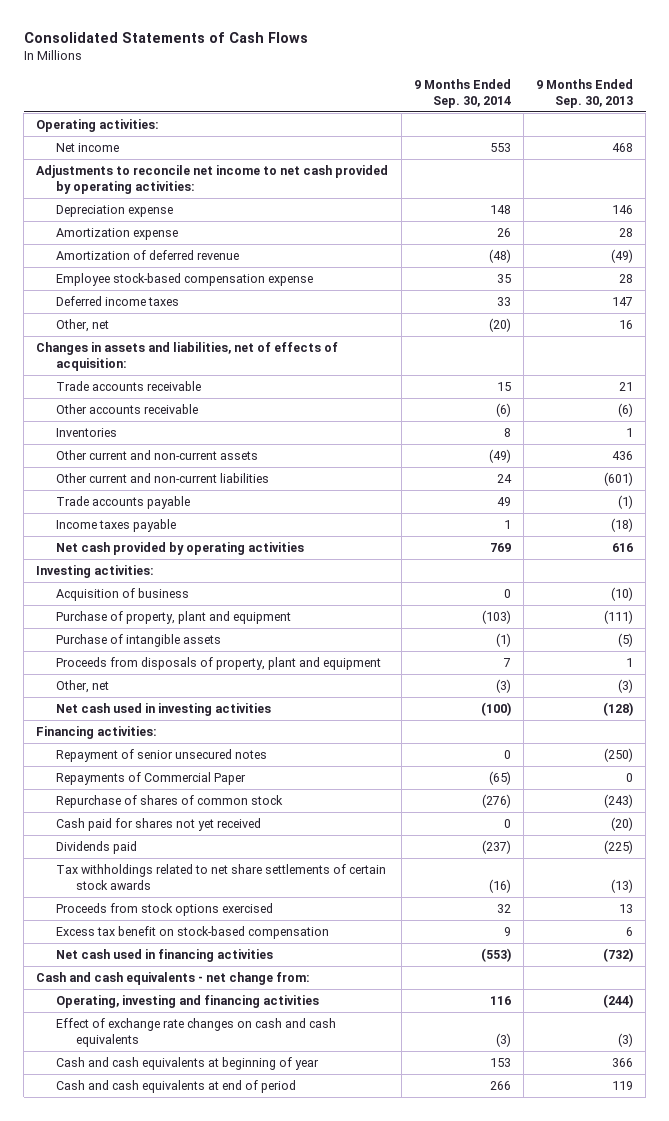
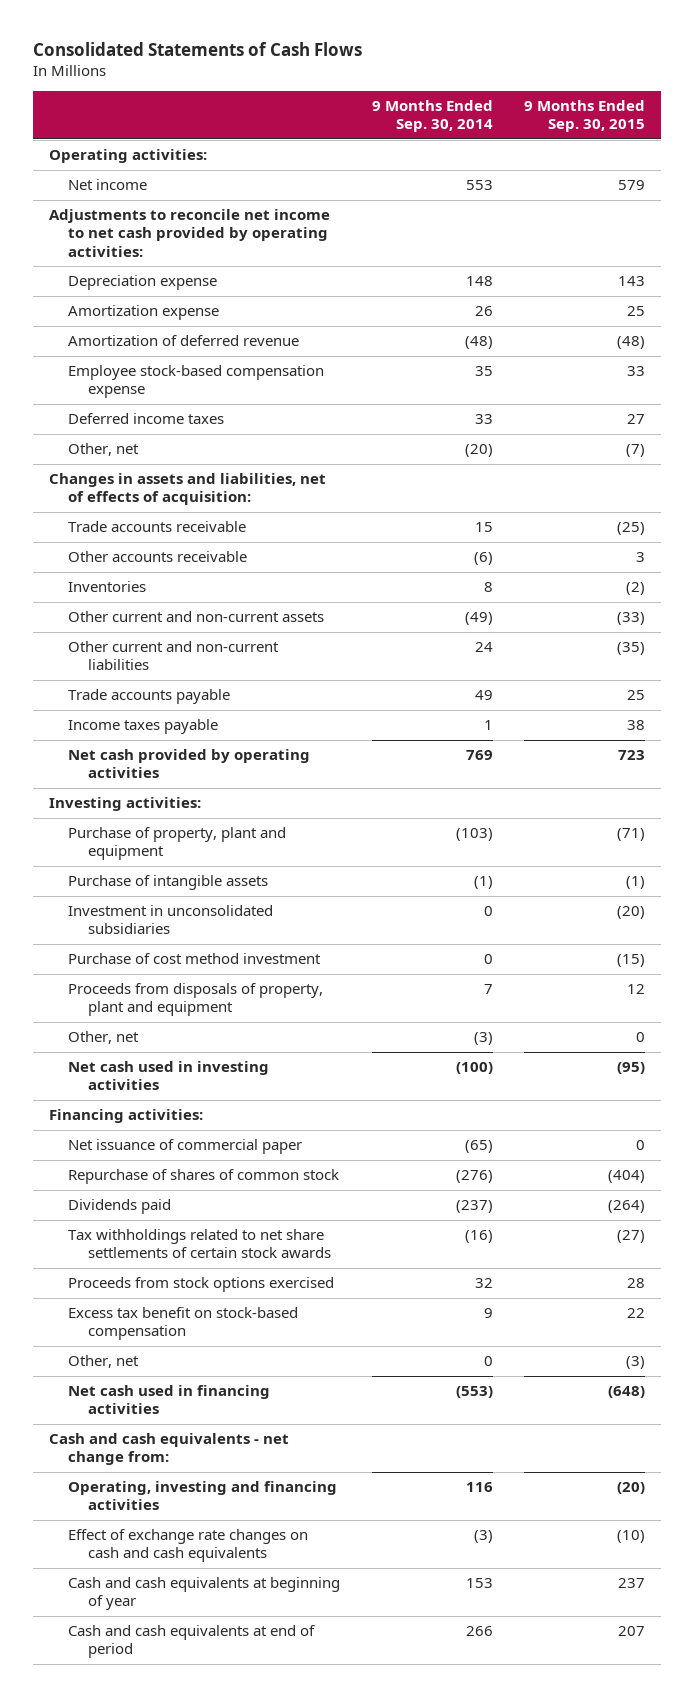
- | 9 Months Ended Sep. 30, 2014 | 9 Months Ended Sep. 30, 2013
+ | 9 Months Ended Sep. 30, 2014 | 9 Months Ended Sep. 30, 2015
- Acquisition of business | 0 | (10)
+ Investment in unconsolidated subsidiaries | 0 | (20)
+ Purchase of cost method investment | 0 | (15)
- Repayment of senior unsecured notes | 0 | (250)
- Repayments of Commercial Paper | (65) | 0
+ Net issuance of commercial paper | (65) | 0
- Cash paid for shares not yet received | 0 | (20)
+ Other, net | 0 | (3)

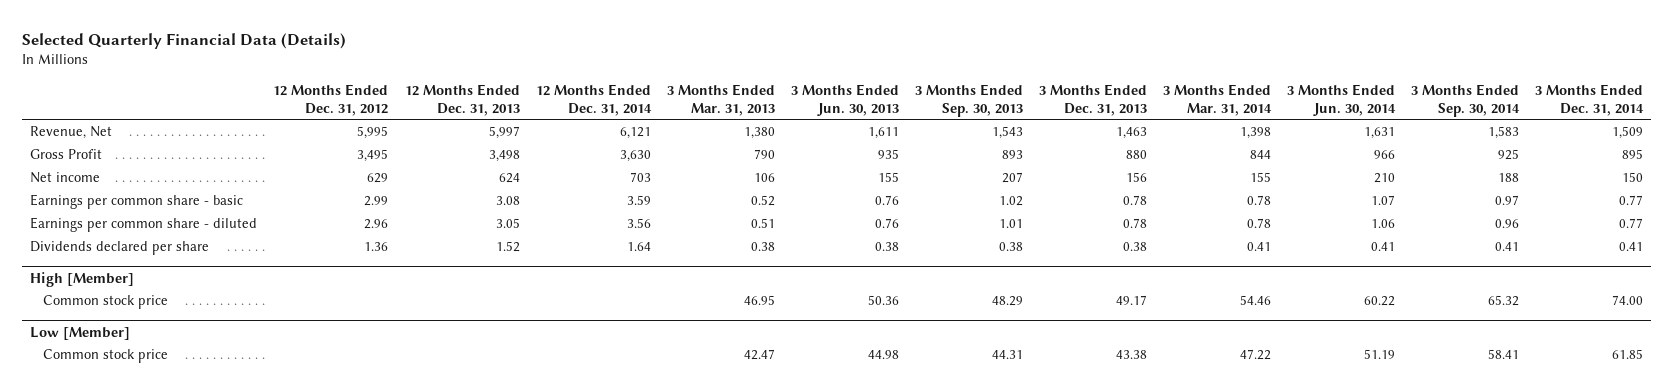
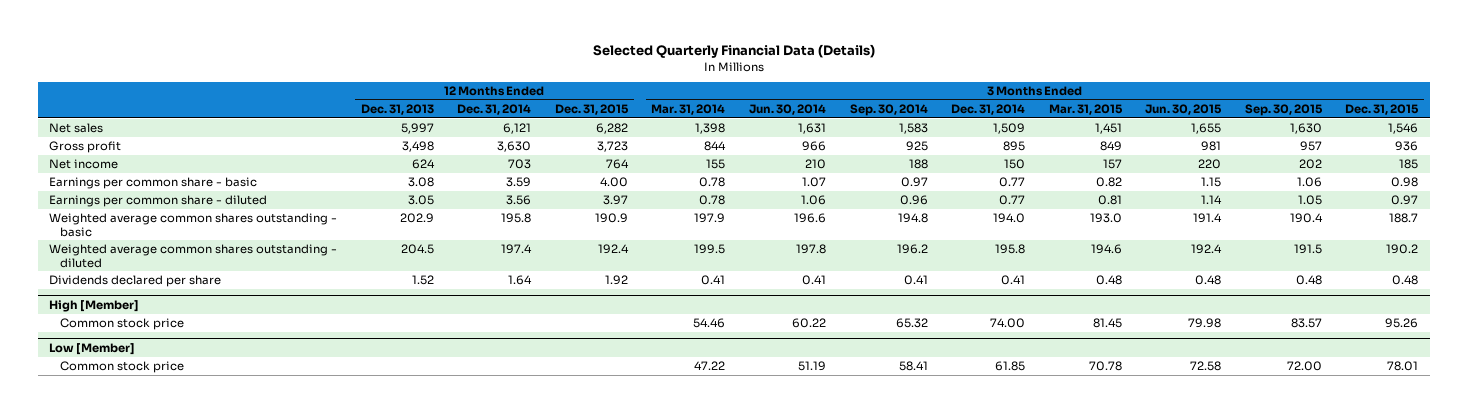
- | 12 Months Ended Dec. 31, 2012 | 12 Months Ended Dec. 31, 2013 | 12 Months Ended Dec. 31, 2014 | 3 Months Ended Mar. 31, 2013 | 3 Months Ended Jun. 30, 2013 | 3 Months Ended Sep. 30, 2013 | 3 Months Ended Dec. 31, 2013 | 3 Months Ended Mar. 31, 2014 | 3 Months Ended Jun. 30, 2014 | 3 Months Ended Sep. 30, 2014 | 3 Months Ended Dec. 31, 2014
+ | 12 Months Ended Dec. 31, 2013 | 12 Months Ended Dec. 31, 2014 | 12 Months Ended Dec. 31, 2015 | 3 Months Ended Mar. 31, 2014 | 3 Months Ended Jun. 30, 2014 | 3 Months Ended Sep. 30, 2014 | 3 Months Ended Dec. 31, 2014 | 3 Months Ended Mar. 31, 2015 | 3 Months Ended Jun. 30, 2015 | 3 Months Ended Sep. 30, 2015 | 3 Months Ended Dec. 31, 2015
- Revenue, Net | 5,995 | 5,997 | 6,121 | 1,380 | 1,611 | 1,543 | 1,463 | 1,398 | 1,631 | 1,583 | 1,509
- Gross Profit | 3,495 | 3,498 | 3,630 | 790 | 935 | 893 | 880 | 844 | 966 | 925 | 895
+ Net sales | 5,997 | 6,121 | 6,282 | 1,398 | 1,631 | 1,583 | 1,509 | 1,451 | 1,655 | 1,630 | 1,546
+ Gross profit | 3,498 | 3,630 | 3,723 | 844 | 966 | 925 | 895 | 849 | 981 | 957 | 936
+ Weighted average common shares outstanding - basic | 202.9 | 195.8 | 190.9 | 197.9 | 196.6 | 194.8 | 194.0 | 193.0 | 191.4 | 190.4 | 188.7
+ Weighted average common shares outstanding - diluted | 204.5 | 197.4 | 192.4 | 199.5 | 197.8 | 196.2 | 195.8 | 194.6 | 192.4 | 191.5 | 190.2

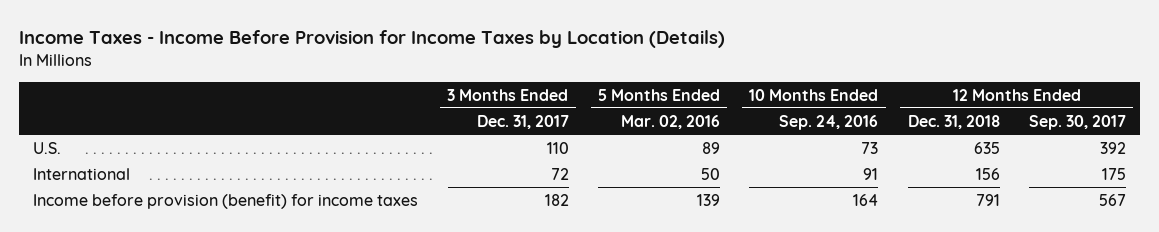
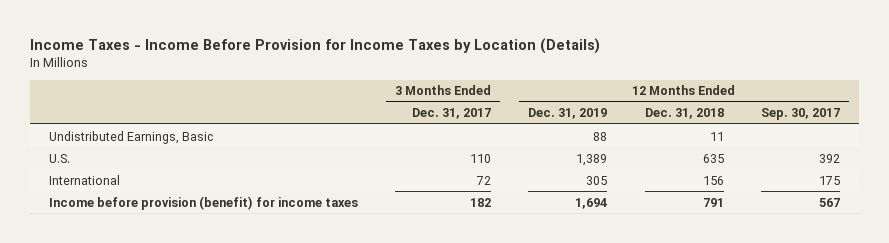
- | 3 Months Ended Dec. 31, 2017 | 5 Months Ended Mar. 02, 2016 | 10 Months Ended Sep. 24, 2016 | 12 Months Ended Dec. 31, 2018 | 12 Months Ended Sep. 30, 2017
+ | 3 Months Ended Dec. 31, 2017 | 12 Months Ended Dec. 31, 2019 | 12 Months Ended Dec. 31, 2018 | 12 Months Ended Sep. 30, 2017
+ Undistributed Earnings, Basic | | 88 | 11 |

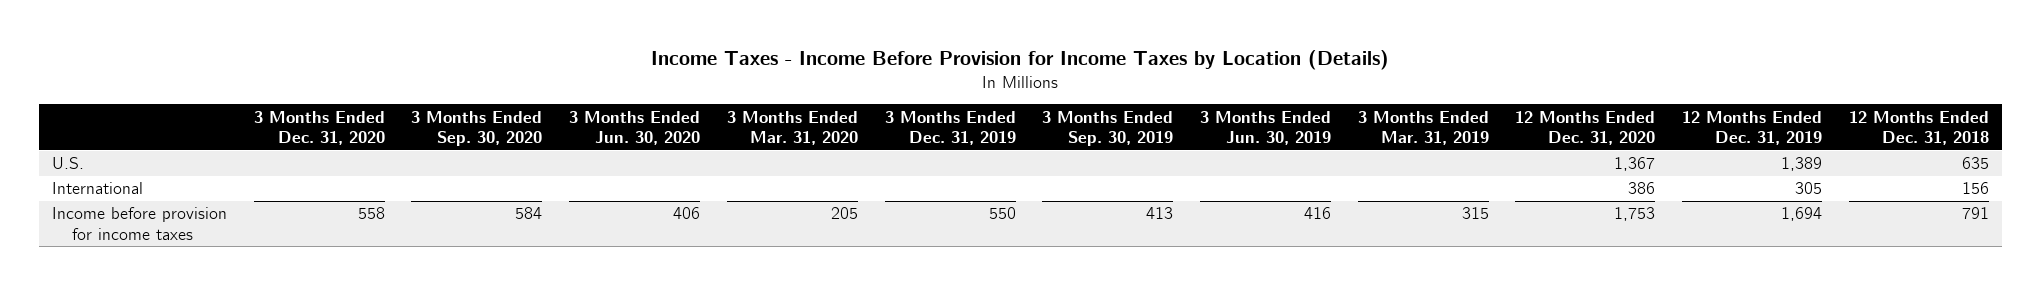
- | 3 Months Ended Dec. 31, 2017 | 12 Months Ended Dec. 31, 2019 | 12 Months Ended Dec. 31, 2018 | 12 Months Ended Sep. 30, 2017
+ | 3 Months Ended Dec. 31, 2020 | 3 Months Ended Sep. 30, 2020 | 3 Months Ended Jun. 30, 2020 | 3 Months Ended Mar. 31, 2020 | 3 Months Ended Dec. 31, 2019 | 3 Months Ended Sep. 30, 2019 | 3 Months Ended Jun. 30, 2019 | 3 Months Ended Mar. 31, 2019 | 12 Months Ended Dec. 31, 2020 | 12 Months Ended Dec. 31, 2019 | 12 Months Ended Dec. 31, 2018
- Undistributed Earnings, Basic | | 88 | 11 |
- Income before provision (benefit) for income taxes | 182 | 1,694 | 791 | 567
+ Income before provision for income taxes | 558 | 584 | 406 | 205 | 550 | 413 | 416 | 315 | 1,753 | 1,694 | 791

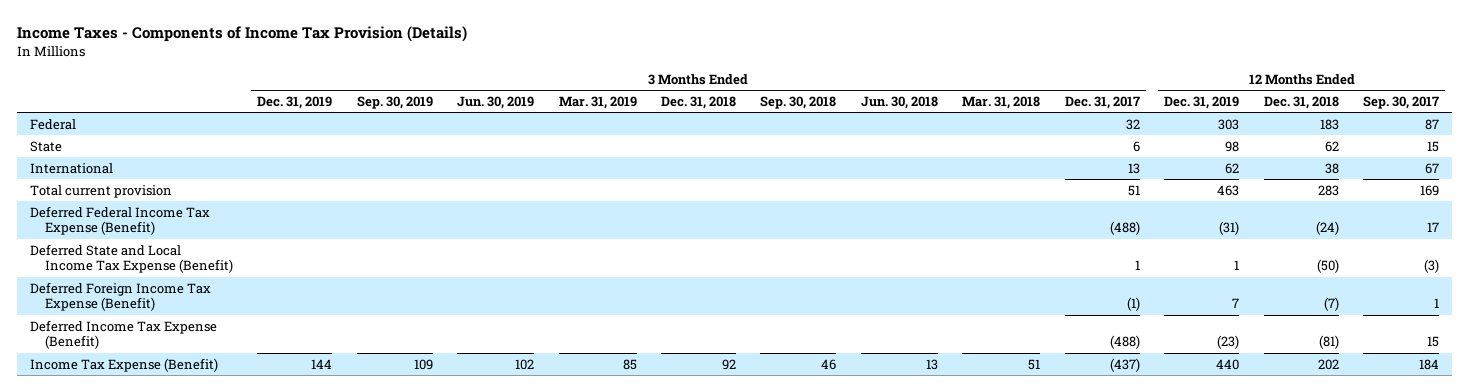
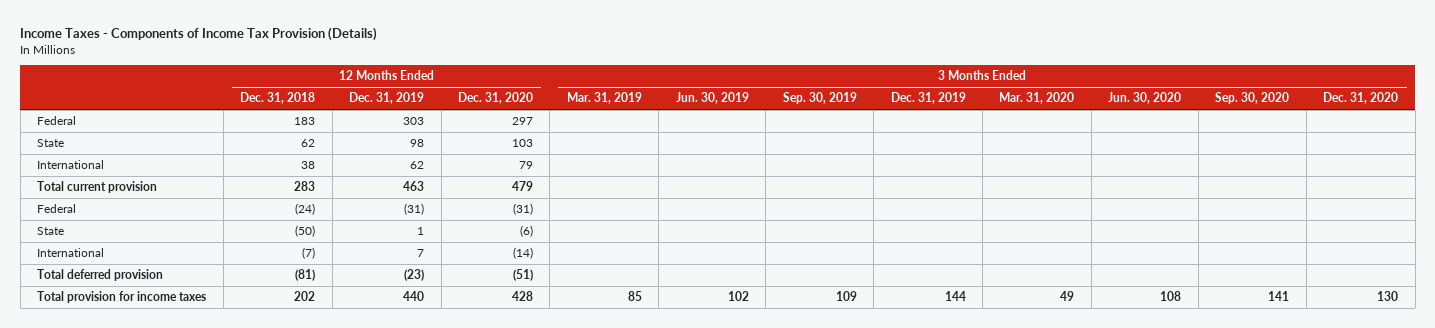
- | 3 Months Ended Dec. 31, 2019 | 3 Months Ended Sep. 30, 2019 | 3 Months Ended Jun. 30, 2019 | 3 Months Ended Mar. 31, 2019 | 3 Months Ended Dec. 31, 2018 | 3 Months Ended Sep. 30, 2018 | 3 Months Ended Jun. 30, 2018 | 3 Months Ended Mar. 31, 2018 | 3 Months Ended Dec. 31, 2017 | 12 Months Ended Dec. 31, 2019 | 12 Months Ended Dec. 31, 2018 | 12 Months Ended Sep. 30, 2017
+ | 12 Months Ended Dec. 31, 2018 | 12 Months Ended Dec. 31, 2019 | 12 Months Ended Dec. 31, 2020 | 3 Months Ended Mar. 31, 2019 | 3 Months Ended Jun. 30, 2019 | 3 Months Ended Sep. 30, 2019 | 3 Months Ended Dec. 31, 2019 | 3 Months Ended Mar. 31, 2020 | 3 Months Ended Jun. 30, 2020 | 3 Months Ended Sep. 30, 2020 | 3 Months Ended Dec. 31, 2020
- Deferred Federal Income Tax Expense (Benefit) | | | | | | | | | (488) | (31) | (24) | 17
- Deferred State and Local Income Tax Expense (Benefit) | | | | | | | | | 1 | 1 | (50) | (3)
- Deferred Foreign Income Tax Expense (Benefit) | | | | | | | | | (1) | 7 | (7) | 1
- Deferred Income Tax Expense (Benefit) | | | | | | | | | (488) | (23) | (81) | 15
- Income Tax Expense (Benefit) | 144 | 109 | 102 | 85 | 92 | 46 | 13 | 51 | (437) | 440 | 202 | 184
+ Federal | (24) | (31) | (31) | | | | | | | |
+ State | (50) | 1 | (6) | | | | | | | |
+ International | (7) | 7 | (14) | | | | | | | |
+ Total deferred provision | (81) | (23) | (51) | | | | | | | |
+ Total provision for income taxes | 202 | 440 | 428 | 85 | 102 | 109 | 144 | 49 | 108 | 141 | 130

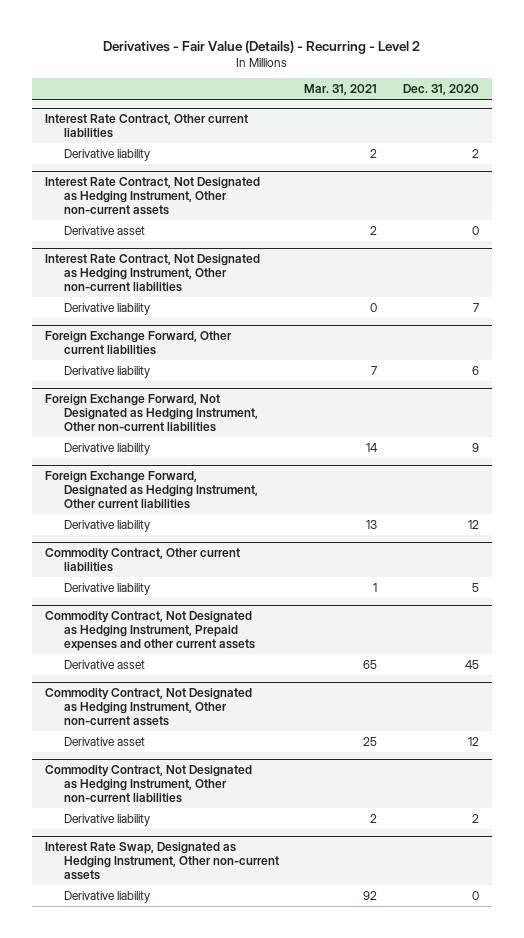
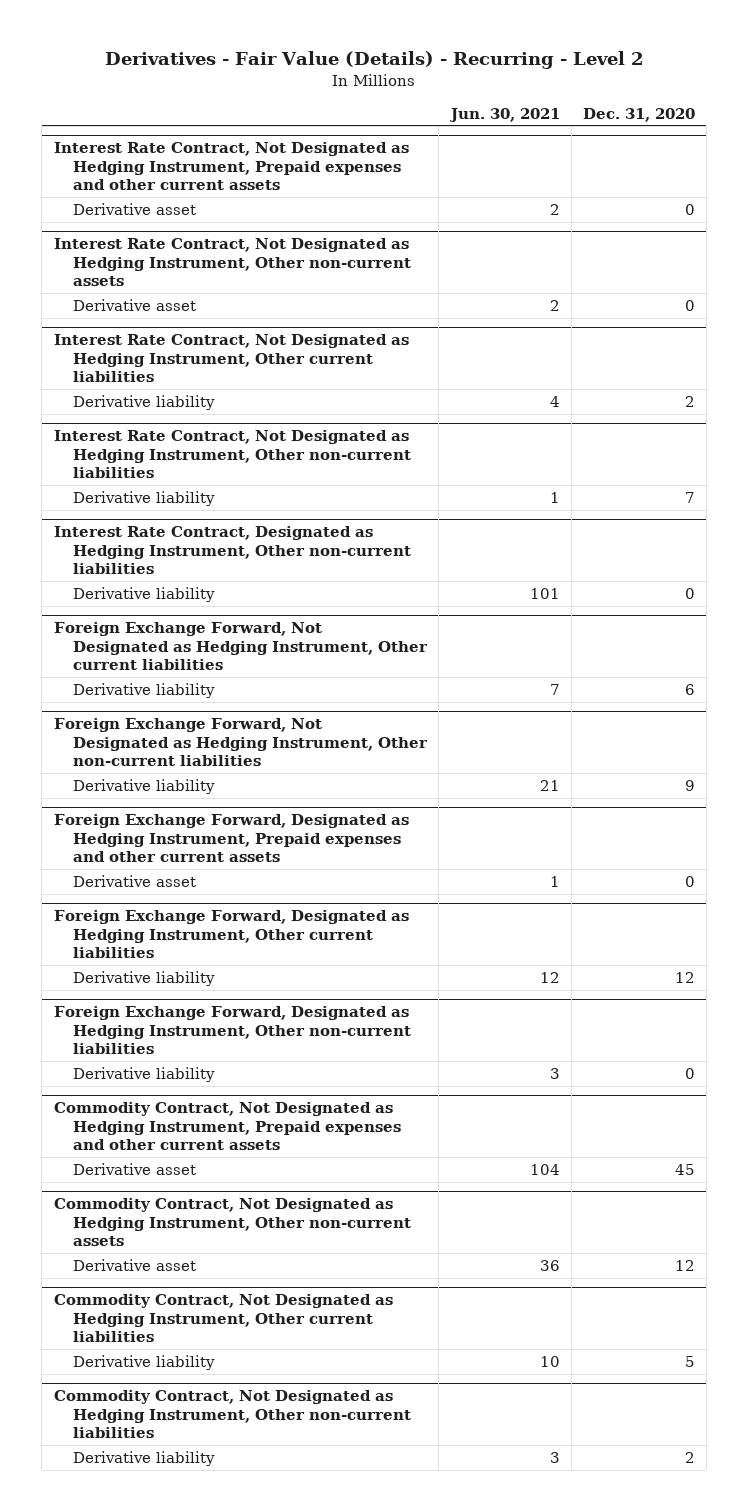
- | Mar. 31, 2021 | Dec. 31, 2020
+ | Jun. 30, 2021 | Dec. 31, 2020
- Interest Rate Contract, Other current liabilities
- Derivative liability | 2 | 2
+ Interest Rate Contract, Not Designated as Hedging Instrument, Prepaid expenses and other current assets
+ Derivative asset | 2 | 0
+ Interest Rate Contract, Not Designated as Hedging Instrument, Other current liabilities
+ Derivative liability | 4 | 2
- Foreign Exchange Forward, Other current liabilities
+ Interest Rate Contract, Designated as Hedging Instrument, Other non-current liabilities
+ Derivative liability | 101 | 0
+ Foreign Exchange Forward, Not Designated as Hedging Instrument, Other current liabilities
+ Foreign Exchange Forward, Designated as Hedging Instrument, Prepaid expenses and other current assets
+ Derivative asset | 1 | 0
- Commodity Contract, Other current liabilities
- Derivative liability | 1 | 5
+ Foreign Exchange Forward, Designated as Hedging Instrument, Other non-current liabilities
+ Derivative liability | 3 | 0
+ Commodity Contract, Not Designated as Hedging Instrument, Other current liabilities
+ Derivative liability | 10 | 5
- Interest Rate Swap, Designated as Hedging Instrument, Other non-current assets
- Derivative liability | 92 | 0

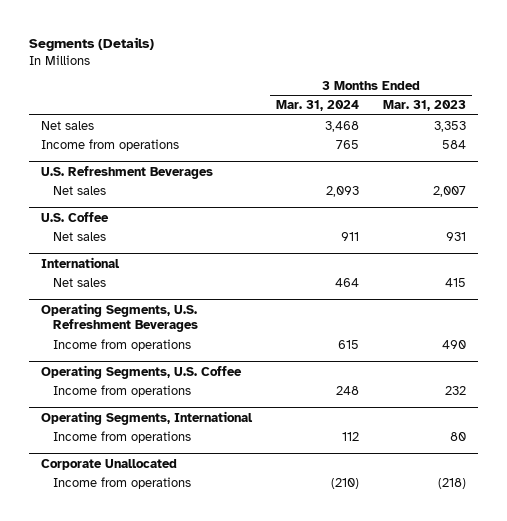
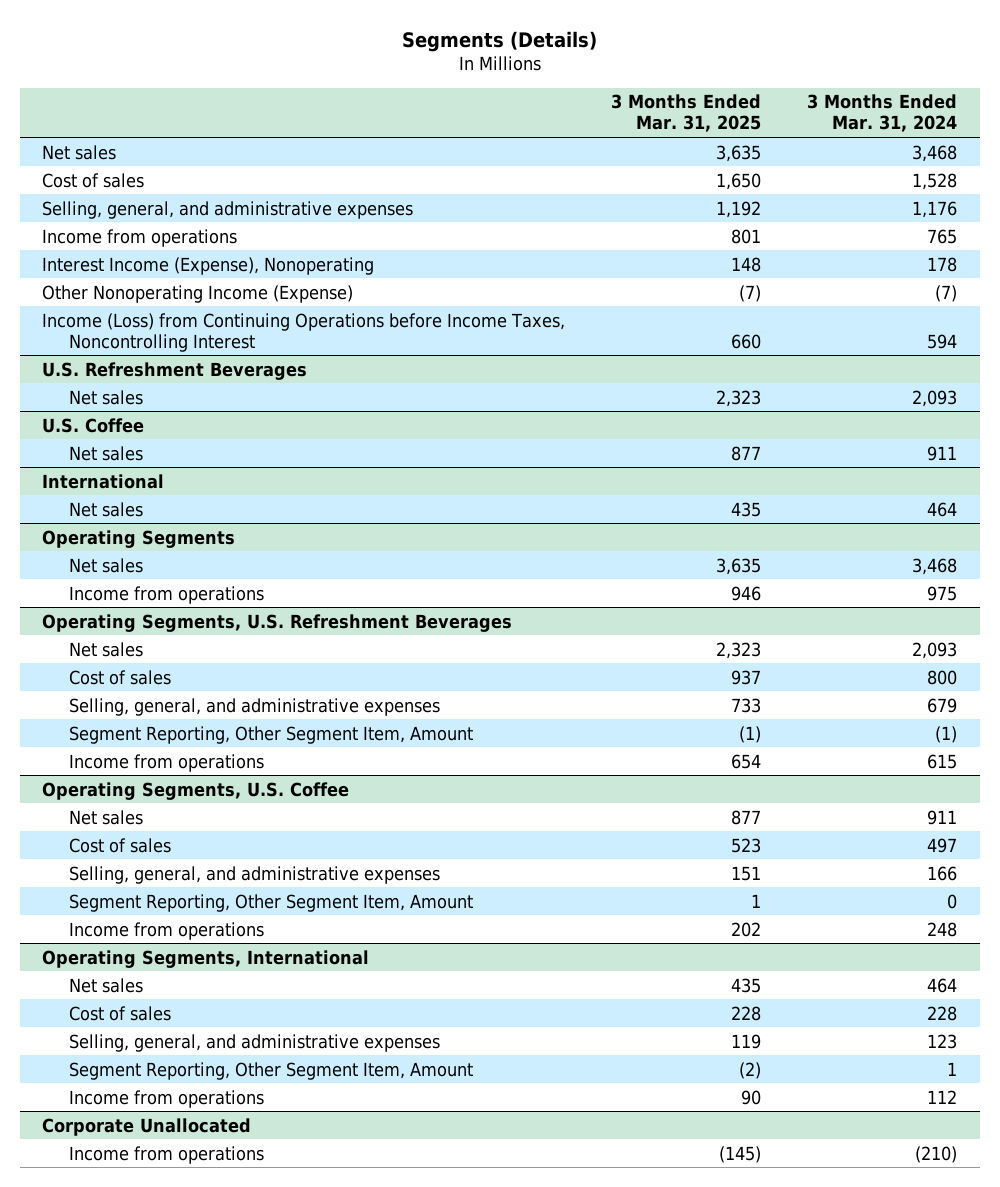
- | 3 Months Ended Mar. 31, 2024 | 3 Months Ended Mar. 31, 2023
+ | 3 Months Ended Mar. 31, 2025 | 3 Months Ended Mar. 31, 2024
+ Cost of sales | 1,650 | 1,528
+ Selling, general, and administrative expenses | 1,192 | 1,176
+ Interest Income (Expense), Nonoperating | 148 | 178
+ Other Nonoperating Income (Expense) | (7) | (7)
+ Income (Loss) from Continuing Operations before Income Taxes, Noncontrolling Interest | 660 | 594
+ Operating Segments
+ Net sales | 3,635 | 3,468
+ Income from operations | 946 | 975
@ Operating Segments, U.S. Refreshment Beverages
+ Net sales | 2,323 | 2,093
+ Cost of sales | 937 | 800
+ Selling, general, and administrative expenses | 733 | 679
+ Segment Reporting, Other Segment Item, Amount | (1) | (1)
@ Operating Segments, U.S. Coffee
+ Net sales | 877 | 911
+ Cost of sales | 523 | 497
+ Selling, general, and administrative expenses | 151 | 166
+ Segment Reporting, Other Segment Item, Amount | 1 | 0
@ Operating Segments, International
+ Net sales | 435 | 464
+ Cost of sales | 228 | 228
+ Selling, general, and administrative expenses | 119 | 123
+ Segment Reporting, Other Segment Item, Amount | (2) | 1

